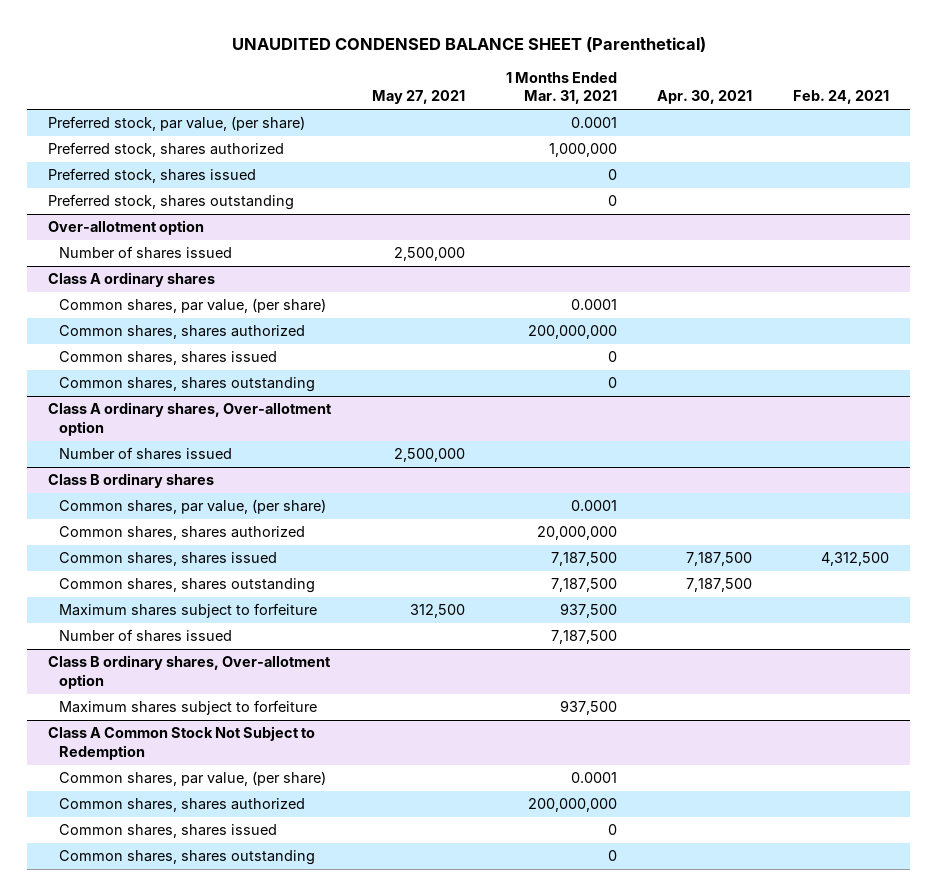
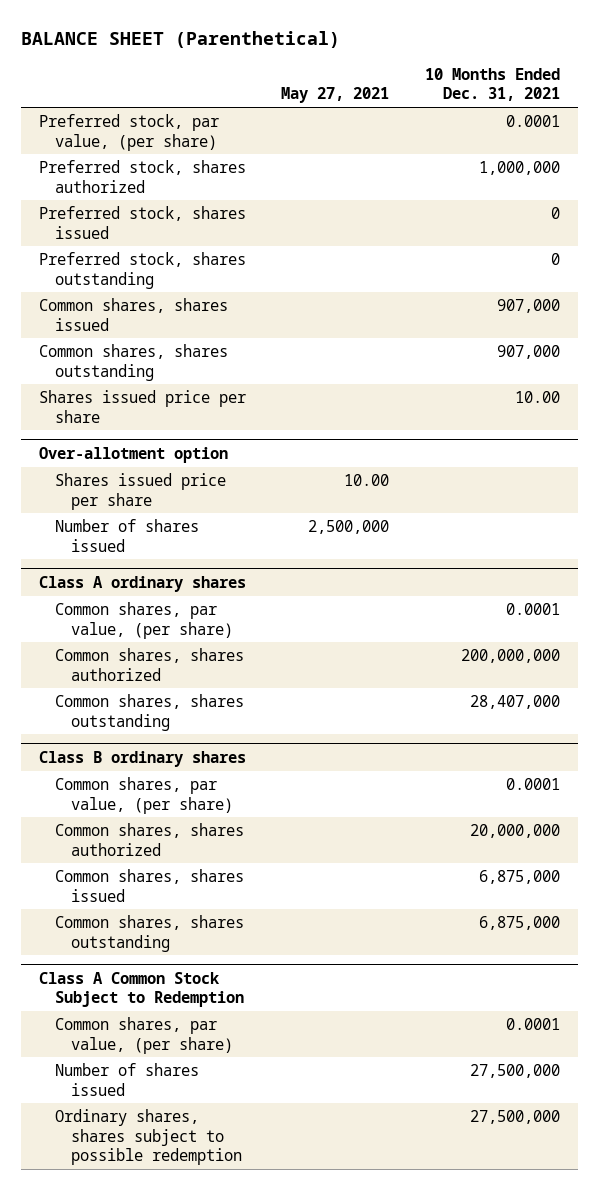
- UNAUDITED CONDENSED BALANCE SHEET (Parenthetical)
+ BALANCE SHEET (Parenthetical)
- | May 27, 2021 | 1 Months Ended Mar. 31, 2021 | Apr. 30, 2021 | Feb. 24, 2021
+ | May 27, 2021 | 10 Months Ended Dec. 31, 2021
+ Common shares, shares issued | | 907,000
+ Common shares, shares outstanding | | 907,000
+ Shares issued price per share | | 10.00
@ Over-allotment option
+ Shares issued price per share | 10.00 |
@ Class A ordinary shares
- Common shares, shares issued | | 0 | |
- Class A ordinary shares, Over-allotment option
- Number of shares issued | 2,500,000 | | |
@ Class B ordinary shares
- Maximum shares subject to forfeiture | 312,500 | 937,500 | |
- Number of shares issued | | 7,187,500 | |
- Class B ordinary shares, Over-allotment option
- Maximum shares subject to forfeiture | | 937,500 | |
- Class A Common Stock Not Subject to Redemption
- Common shares, par value, (per share) | | 0.0001 | |
- Common shares, shares authorized | | 200,000,000 | |
- Common shares, shares issued | | 0 | |
- Common shares, shares outstanding | | 0 | |
+ Class A Common Stock Subject to Redemption
+ Common shares, par value, (per share) | | 0.0001
+ Number of shares issued | | 27,500,000
+ Ordinary shares, shares subject to possible redemption | | 27,500,000

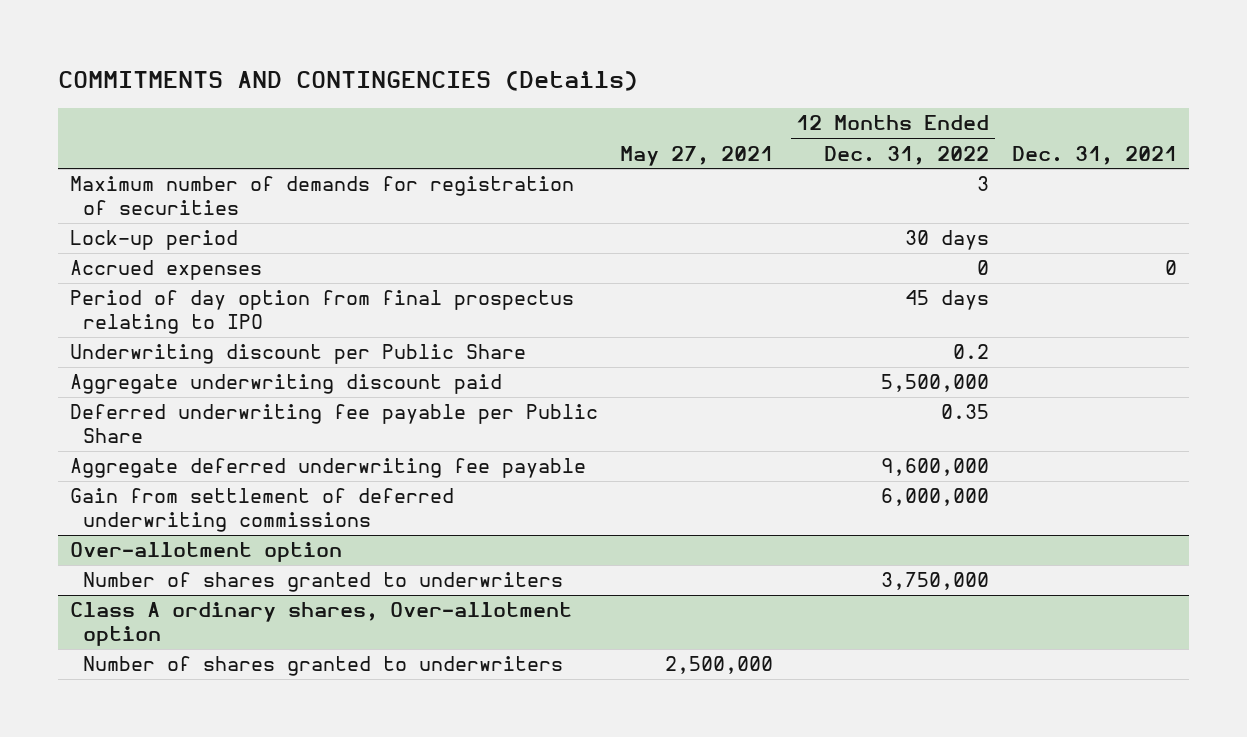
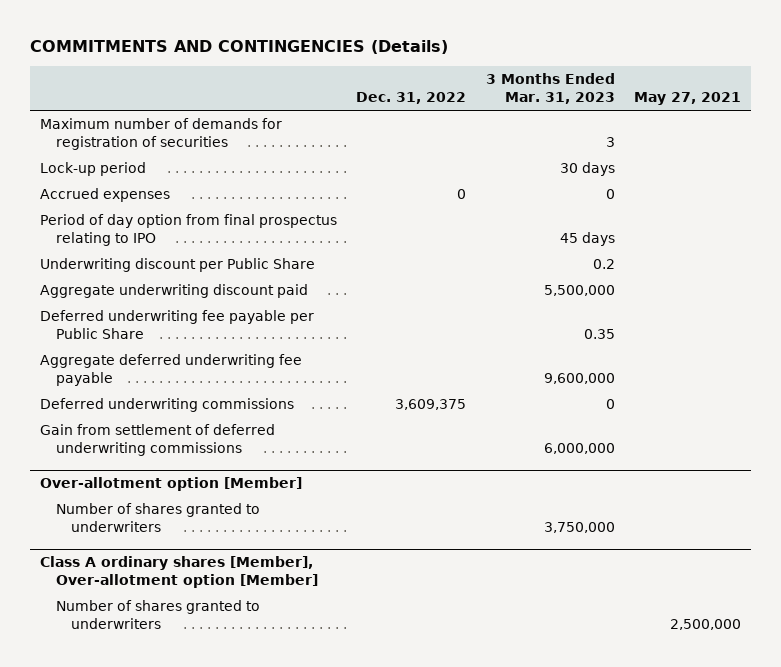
- | May 27, 2021 | 12 Months Ended Dec. 31, 2022 | Dec. 31, 2021
+ | Dec. 31, 2022 | 3 Months Ended Mar. 31, 2023 | May 27, 2021
+ Deferred underwriting commissions | 3,609,375 | 0 |
- Over-allotment option
+ Over-allotment option [Member]
- Class A ordinary shares, Over-allotment option
+ Class A ordinary shares [Member], Over-allotment option [Member]

